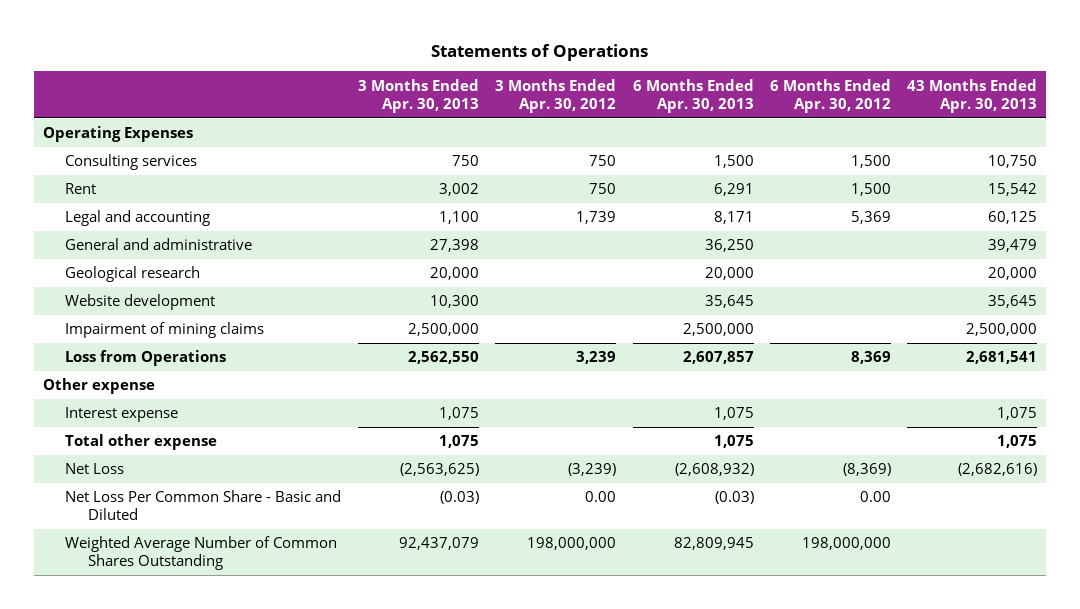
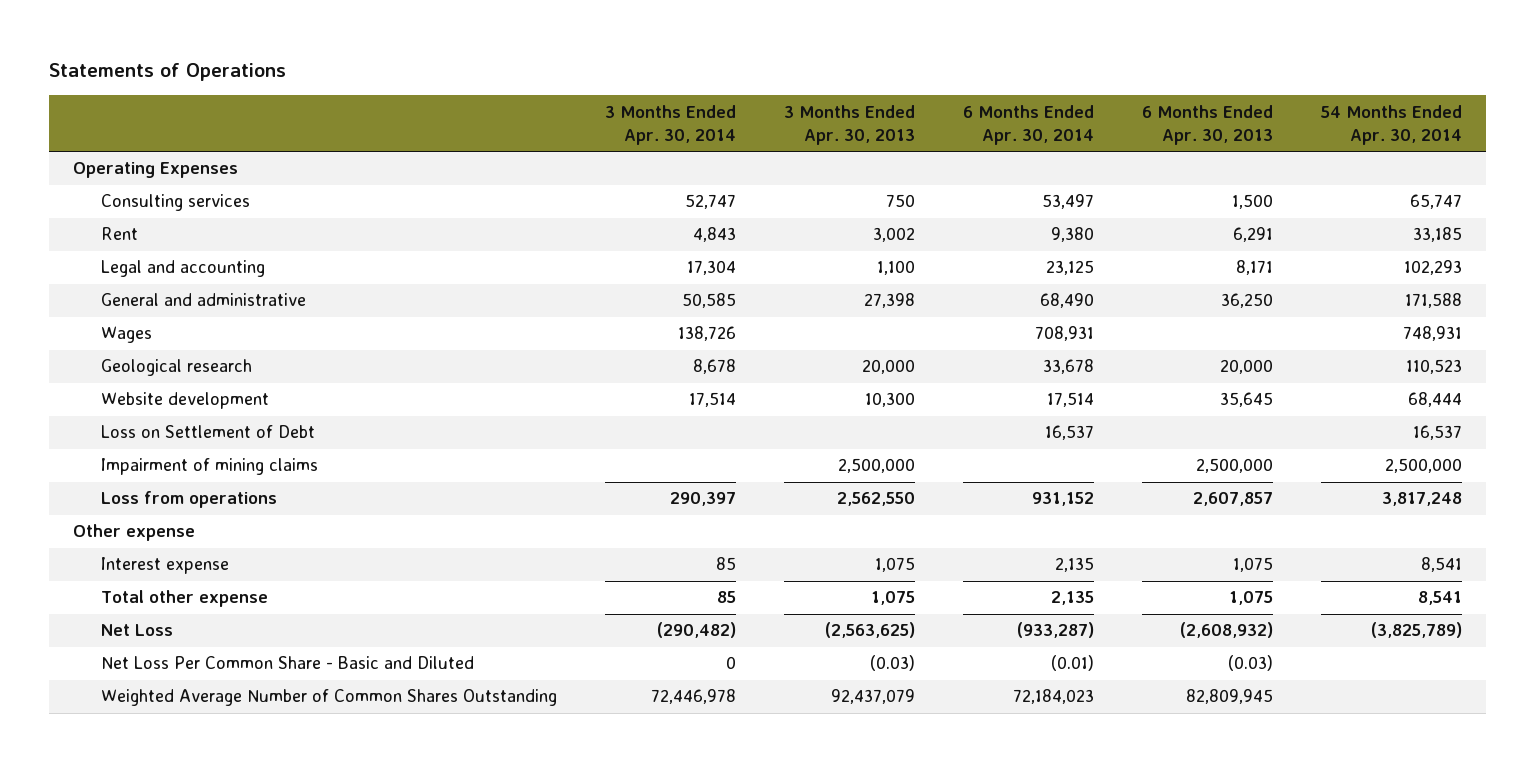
- | 3 Months Ended Apr. 30, 2013 | 3 Months Ended Apr. 30, 2012 | 6 Months Ended Apr. 30, 2013 | 6 Months Ended Apr. 30, 2012 | 43 Months Ended Apr. 30, 2013
+ | 3 Months Ended Apr. 30, 2014 | 3 Months Ended Apr. 30, 2013 | 6 Months Ended Apr. 30, 2014 | 6 Months Ended Apr. 30, 2013 | 54 Months Ended Apr. 30, 2014
+ Wages | 138,726 | | 708,931 | | 748,931
+ Loss on Settlement of Debt | | | 16,537 | | 16,537
- Loss from Operations | 2,562,550 | 3,239 | 2,607,857 | 8,369 | 2,681,541
+ Loss from operations | 290,397 | 2,562,550 | 931,152 | 2,607,857 | 3,817,248

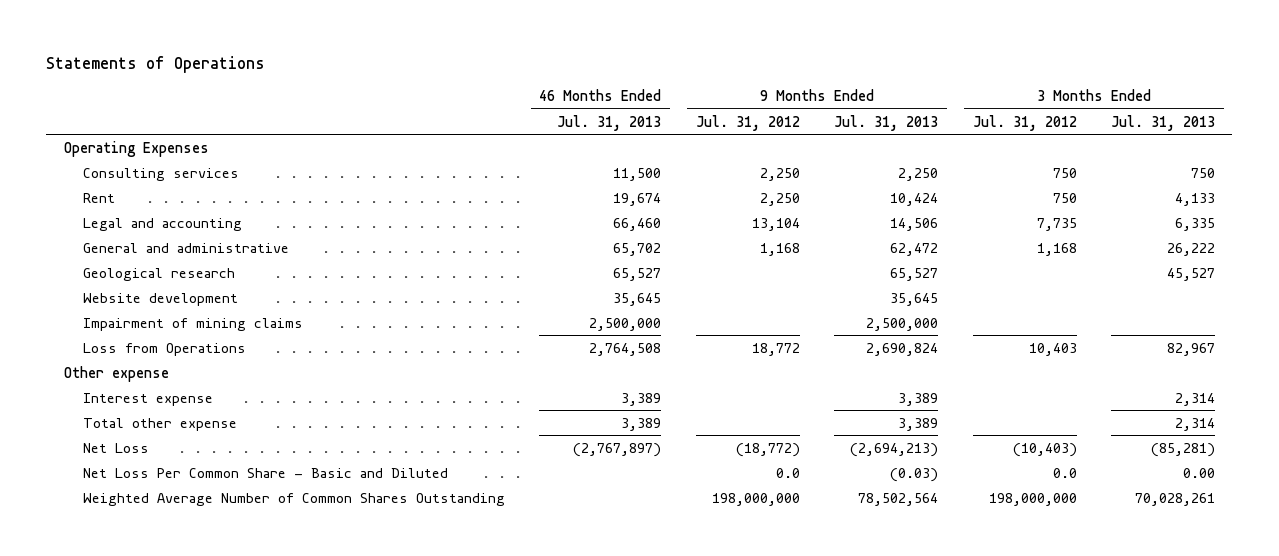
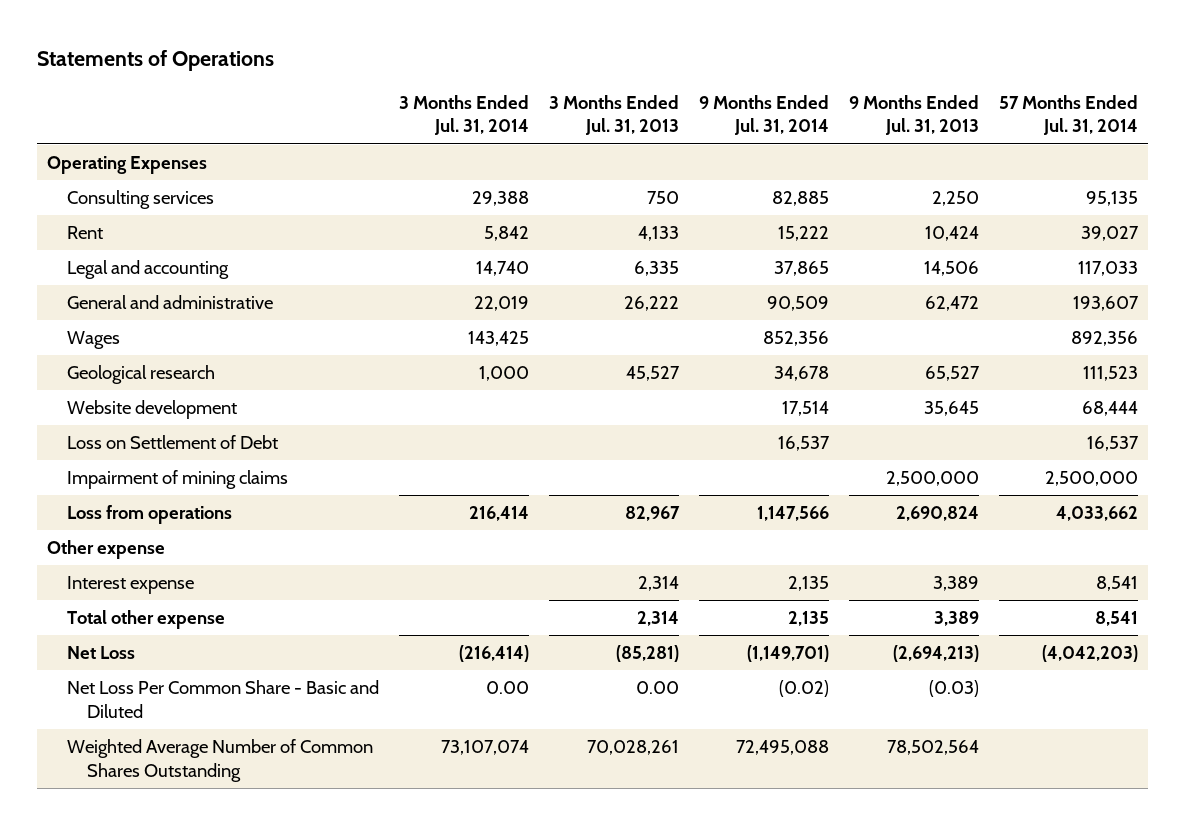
- | 46 Months Ended Jul. 31, 2013 | 9 Months Ended Jul. 31, 2012 | 9 Months Ended Jul. 31, 2013 | 3 Months Ended Jul. 31, 2012 | 3 Months Ended Jul. 31, 2013
+ | 3 Months Ended Jul. 31, 2014 | 3 Months Ended Jul. 31, 2013 | 9 Months Ended Jul. 31, 2014 | 9 Months Ended Jul. 31, 2013 | 57 Months Ended Jul. 31, 2014
+ Wages | 143,425 | | 852,356 | | 892,356
+ Loss on Settlement of Debt | | | 16,537 | | 16,537
- Loss from Operations | 2,764,508 | 18,772 | 2,690,824 | 10,403 | 82,967
+ Loss from operations | 216,414 | 82,967 | 1,147,566 | 2,690,824 | 4,033,662

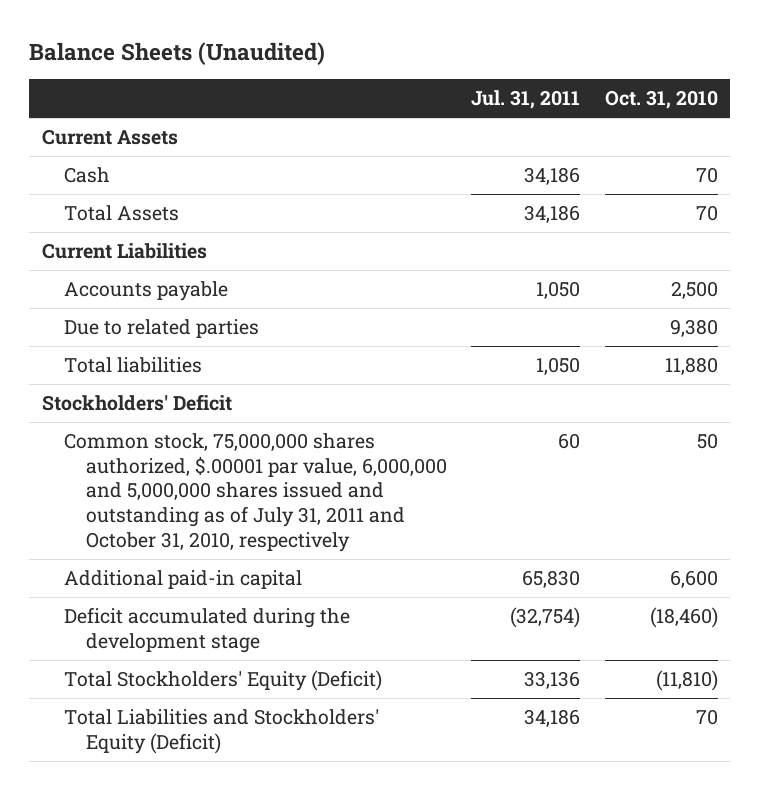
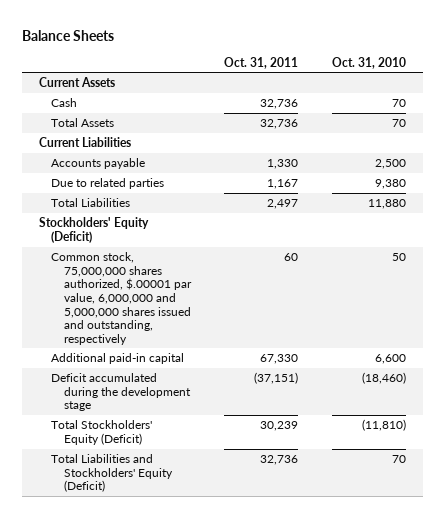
- Balance Sheets (Unaudited)
+ Balance Sheets
- | Jul. 31, 2011 | Oct. 31, 2010
+ | Oct. 31, 2011 | Oct. 31, 2010
- Total liabilities | 1,050 | 11,880
- Stockholders' Deficit
- Common stock, 75,000,000 shares authorized, $.00001 par value, 6,000,000 and 5,000,000 shares issued and outstanding as of July 31, 2011 and October 31, 2010, respectively | 60 | 50
+ Total Liabilities | 2,497 | 11,880
+ Stockholders' Equity (Deficit)
+ Common stock, 75,000,000 shares authorized, $.00001 par value, 6,000,000 and 5,000,000 shares issued and outstanding, respectively | 60 | 50

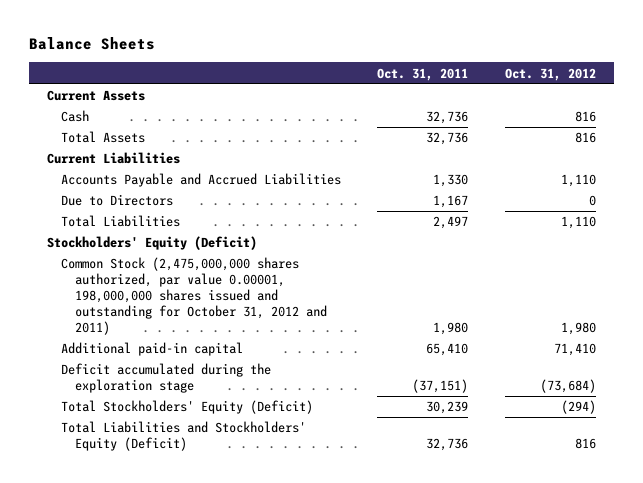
- | Oct. 31, 2011 | Oct. 31, 2010
+ | Oct. 31, 2011 | Oct. 31, 2012
- Accounts payable | 1,330 | 2,500
- Due to related parties | 1,167 | 9,380
+ Accounts Payable and Accrued Liabilities | 1,330 | 1,110
+ Due to Directors | 1,167 | 0
- Common stock, 75,000,000 shares authorized, $.00001 par value, 6,000,000 and 5,000,000 shares issued and outstanding, respectively | 60 | 50
- Additional paid-in capital | 67,330 | 6,600
- Deficit accumulated during the development stage | (37,151) | (18,460)
+ Common Stock (2,475,000,000 shares authorized, par value 0.00001, 198,000,000 shares issued and outstanding for October 31, 2012 and 2011) | 1,980 | 1,980
+ Additional paid-in capital | 65,410 | 71,410
+ Deficit accumulated during the exploration stage | (37,151) | (73,684)

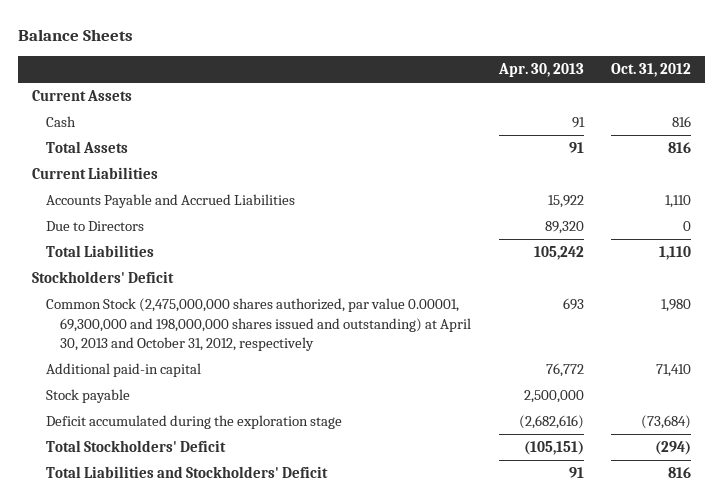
- | Oct. 31, 2011 | Oct. 31, 2012
+ | Apr. 30, 2013 | Oct. 31, 2012
- Stockholders' Equity (Deficit)
- Common Stock (2,475,000,000 shares authorized, par value 0.00001, 198,000,000 shares issued and outstanding for October 31, 2012 and 2011) | 1,980 | 1,980
+ Stockholders' Deficit
+ Common Stock (2,475,000,000 shares authorized, par value 0.00001, 69,300,000 and 198,000,000 shares issued and outstanding) at April 30, 2013 and October 31, 2012, respectively | 693 | 1,980
+ Stock payable | 2,500,000 |
- Total Stockholders' Equity (Deficit) | 30,239 | (294)
- Total Liabilities and Stockholders' Equity (Deficit) | 32,736 | 816
+ Total Stockholders' Deficit | (105,151) | (294)
+ Total Liabilities and Stockholders' Deficit | 91 | 816

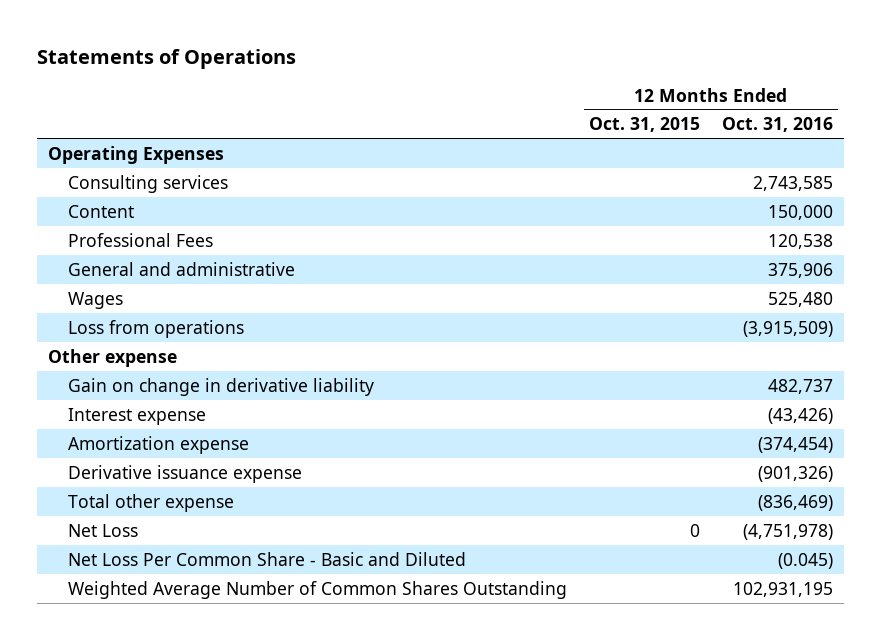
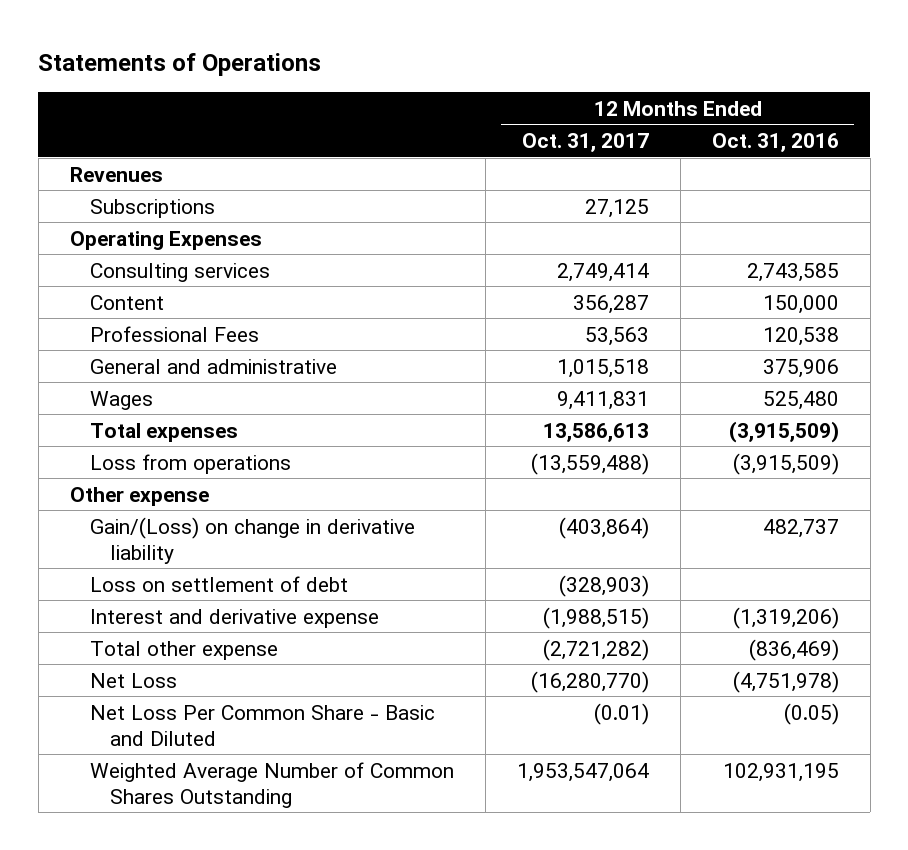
- | 12 Months Ended Oct. 31, 2015 | 12 Months Ended Oct. 31, 2016
+ | 12 Months Ended Oct. 31, 2017 | 12 Months Ended Oct. 31, 2016
+ Revenues
+ Subscriptions | 27,125 |
+ Total expenses | 13,586,613 | (3,915,509)
- Gain on change in derivative liability | | 482,737
- Interest expense | | (43,426)
- Amortization expense | | (374,454)
- Derivative issuance expense | | (901,326)
+ Gain/(Loss) on change in derivative liability | (403,864) | 482,737
+ Loss on settlement of debt | (328,903) |
+ Interest and derivative expense | (1,988,515) | (1,319,206)
- Net Loss Per Common Share - Basic and Diluted | | (0.045)
+ Net Loss Per Common Share - Basic and Diluted | (0.01) | (0.05)

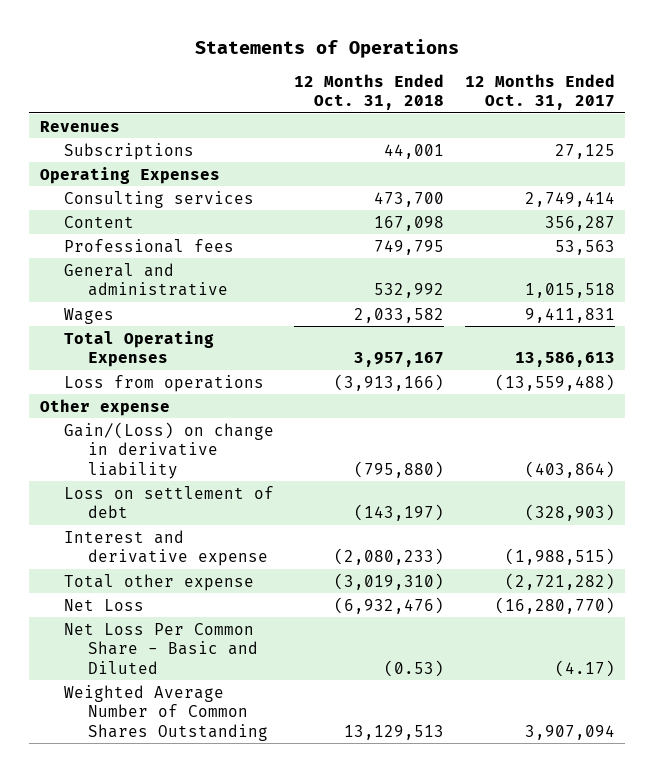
- | 12 Months Ended Oct. 31, 2017 | 12 Months Ended Oct. 31, 2016
+ | 12 Months Ended Oct. 31, 2018 | 12 Months Ended Oct. 31, 2017
- Professional Fees | 53,563 | 120,538
+ Professional fees | 749,795 | 53,563
- Total expenses | 13,586,613 | (3,915,509)
+ Total Operating Expenses | 3,957,167 | 13,586,613
- Net Loss Per Common Share - Basic and Diluted | (0.01) | (0.05)
- Weighted Average Number of Common Shares Outstanding | 1,953,547,064 | 102,931,195
+ Net Loss Per Common Share - Basic and Diluted | (0.53) | (4.17)
+ Weighted Average Number of Common Shares Outstanding | 13,129,513 | 3,907,094

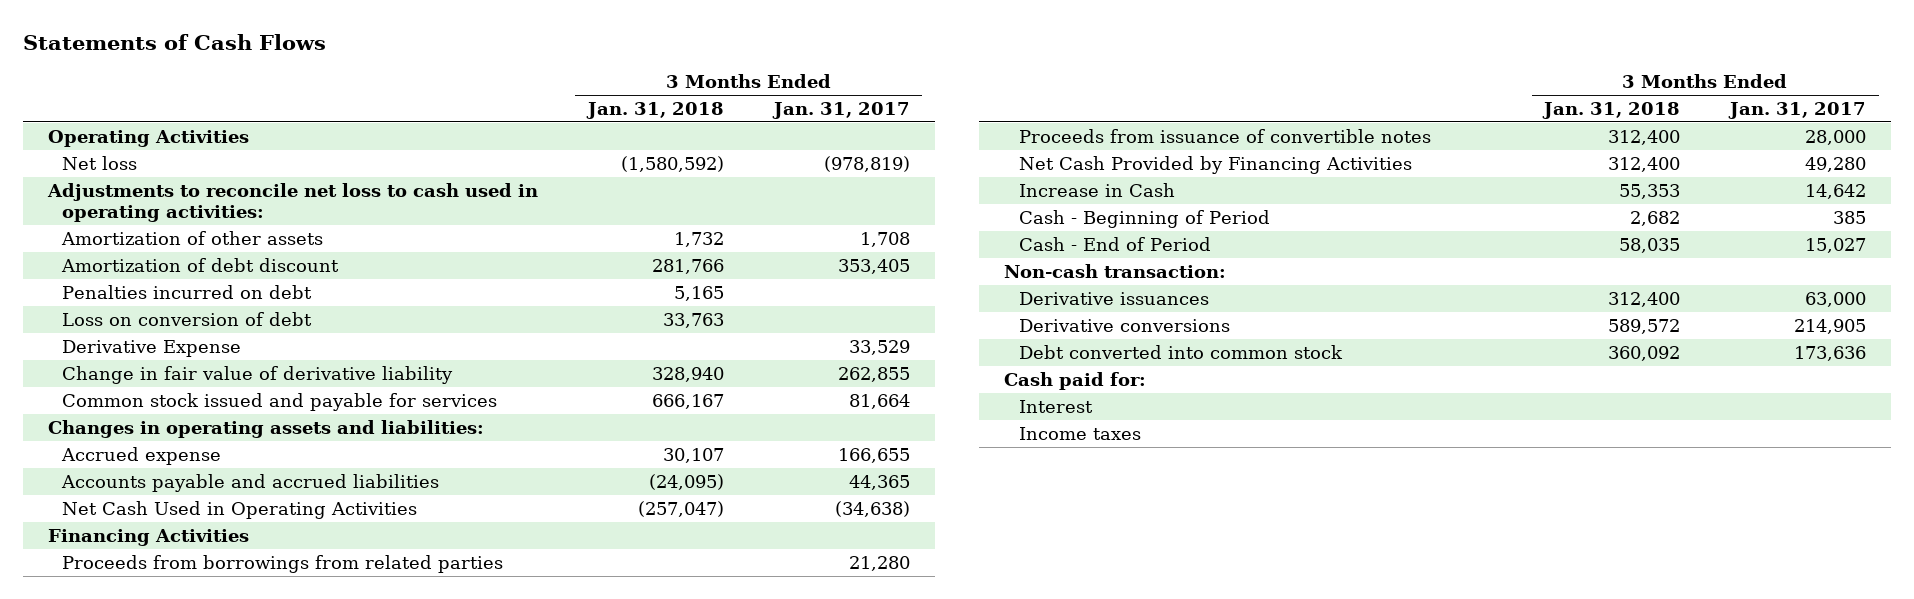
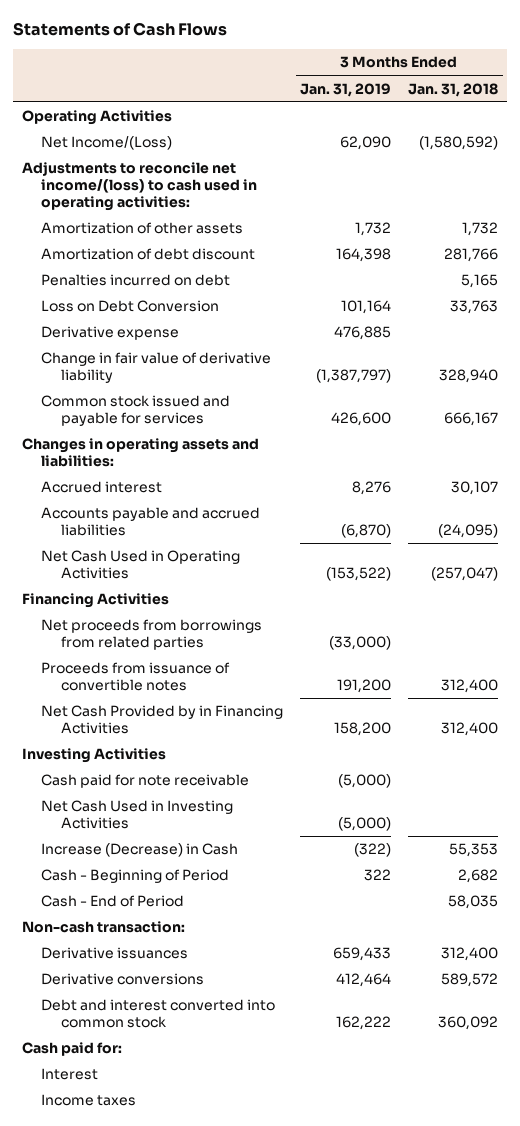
- | 3 Months Ended Jan. 31, 2018 | 3 Months Ended Jan. 31, 2017
+ | 3 Months Ended Jan. 31, 2019 | 3 Months Ended Jan. 31, 2018
- Net loss | (1,580,592) | (978,819)
- Adjustments to reconcile net loss to cash used in operating activities:
+ Net Income/(Loss) | 62,090 | (1,580,592)
+ Adjustments to reconcile net income/(loss) to cash used in operating activities:
- Loss on conversion of debt | 33,763 |
- Derivative Expense | | 33,529
+ Loss on Debt Conversion | 101,164 | 33,763
+ Derivative expense | 476,885 |
- Accrued expense | 30,107 | 166,655
+ Accrued interest | 8,276 | 30,107
- Proceeds from borrowings from related parties | | 21,280
+ Net proceeds from borrowings from related parties | (33,000) |
- Net Cash Provided by Financing Activities | 312,400 | 49,280
- Increase in Cash | 55,353 | 14,642
+ Net Cash Provided by in Financing Activities | 158,200 | 312,400
+ Investing Activities
+ Cash paid for note receivable | (5,000) |
+ Net Cash Used in Investing Activities | (5,000) |
+ Increase (Decrease) in Cash | (322) | 55,353
- Debt converted into common stock | 360,092 | 173,636
+ Debt and interest converted into common stock | 162,222 | 360,092

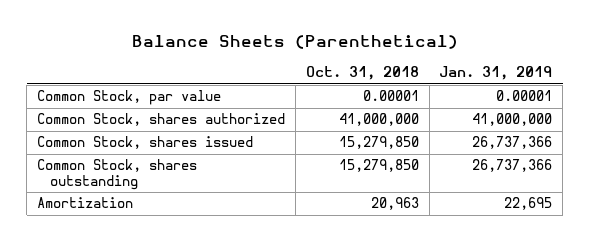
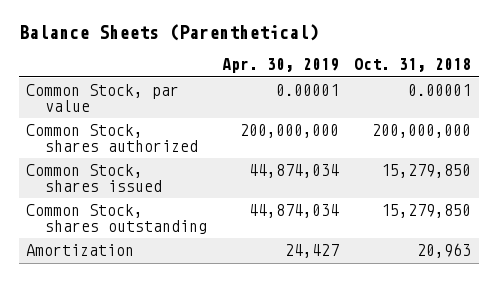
- | Oct. 31, 2018 | Jan. 31, 2019
+ | Apr. 30, 2019 | Oct. 31, 2018
- Common Stock, shares authorized | 41,000,000 | 41,000,000
+ Common Stock, shares authorized | 200,000,000 | 200,000,000

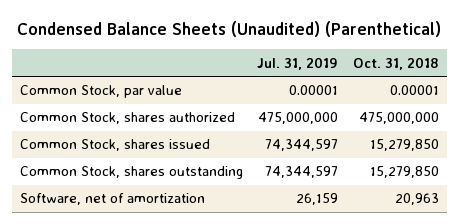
- Balance Sheets (Parenthetical)
+ Condensed Balance Sheets (Unaudited) (Parenthetical)
- | Apr. 30, 2019 | Oct. 31, 2018
+ | Jul. 31, 2019 | Oct. 31, 2018
- Common Stock, shares authorized | 200,000,000 | 200,000,000
+ Common Stock, shares authorized | 475,000,000 | 475,000,000
- Amortization | 24,427 | 20,963
+ Software, net of amortization | 26,159 | 20,963

